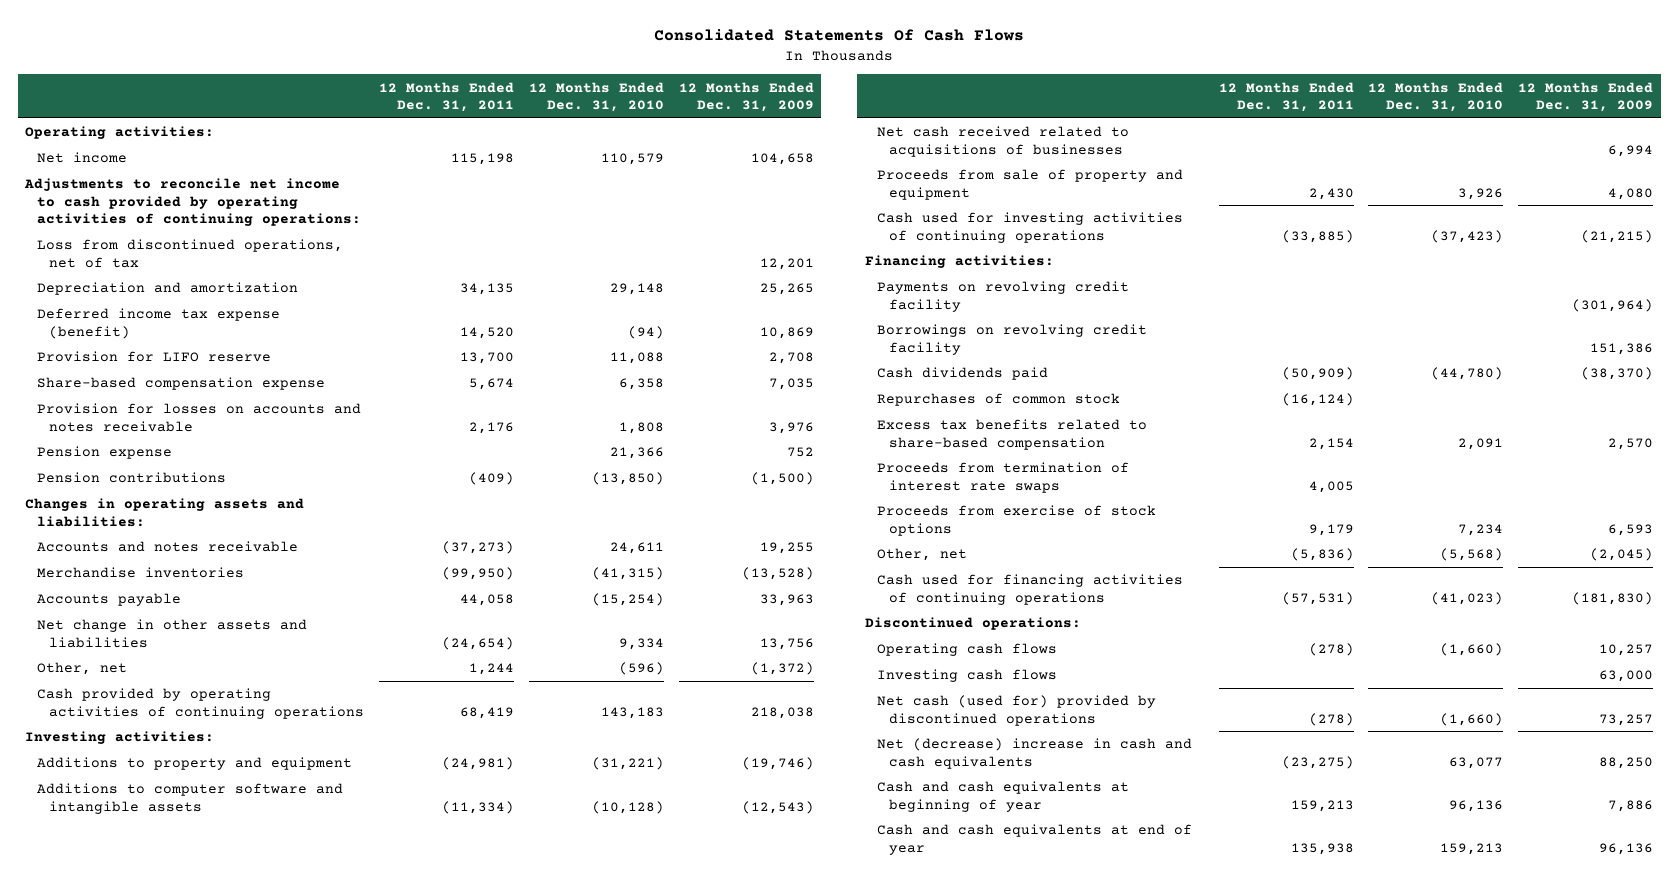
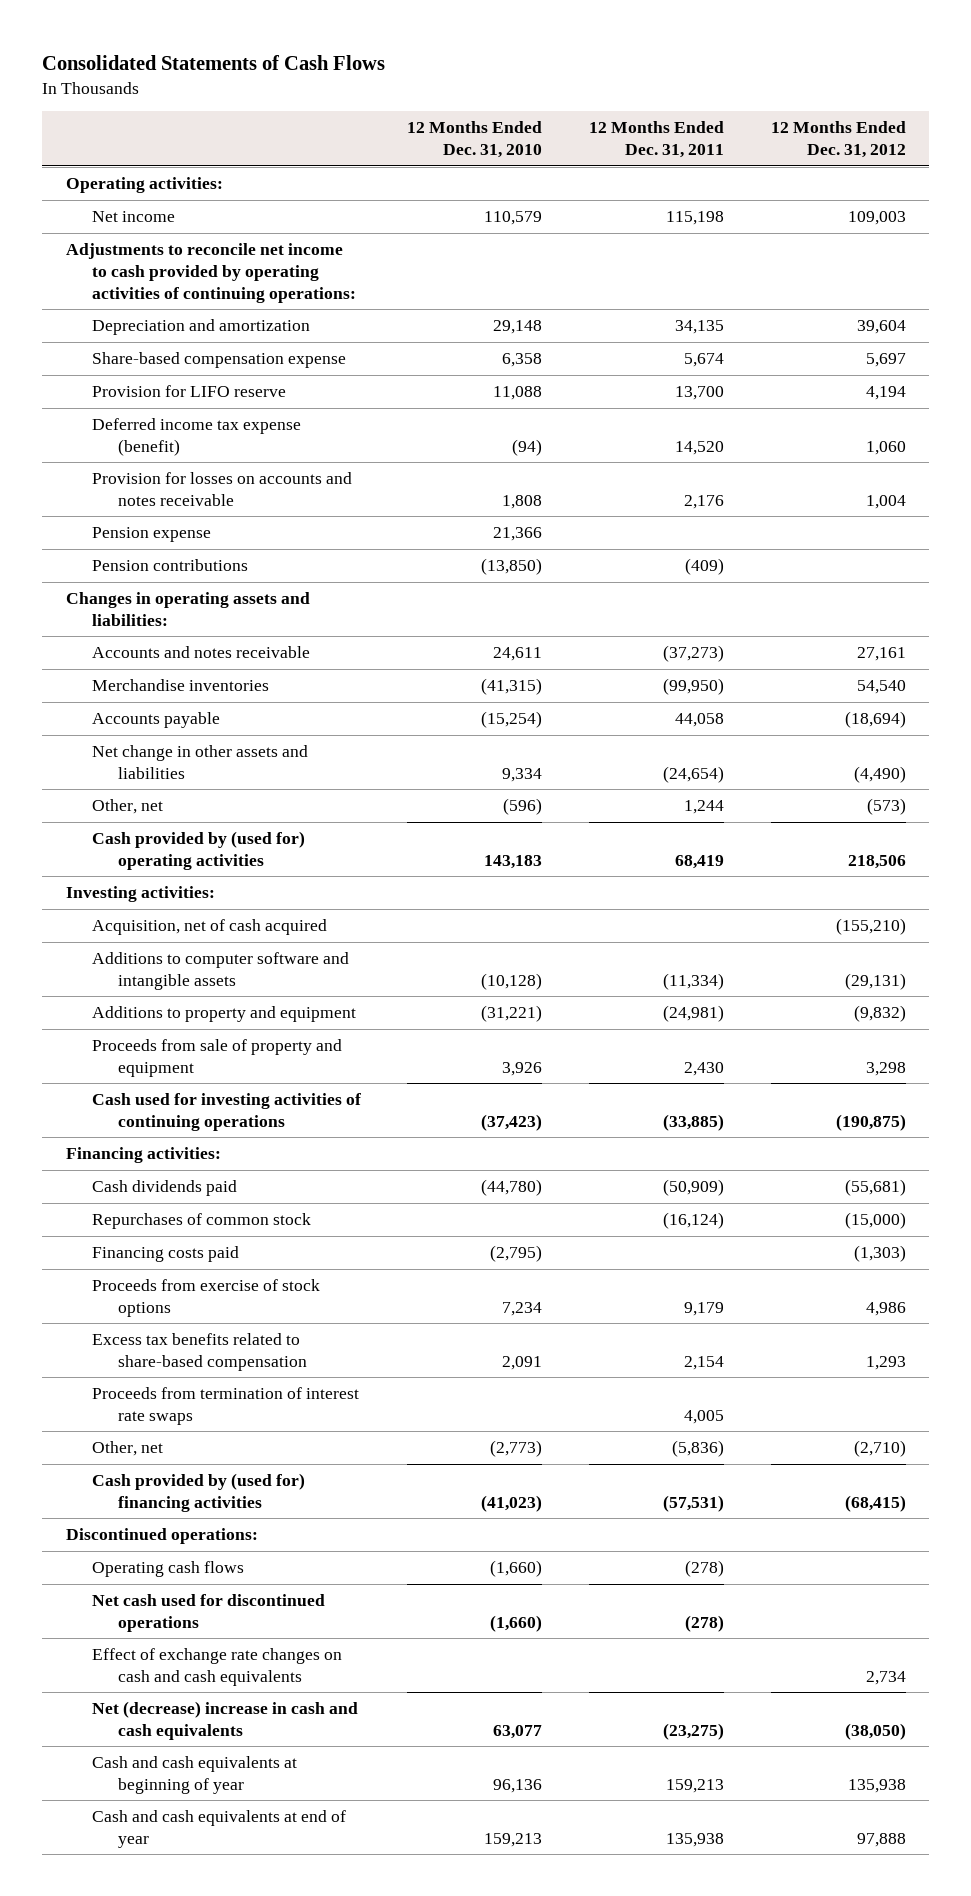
- Consolidated Statements Of Cash Flows
+ Consolidated Statements of Cash Flows
- | 12 Months Ended Dec. 31, 2011 | 12 Months Ended Dec. 31, 2010 | 12 Months Ended Dec. 31, 2009
+ | 12 Months Ended Dec. 31, 2010 | 12 Months Ended Dec. 31, 2011 | 12 Months Ended Dec. 31, 2012
- Loss from discontinued operations, net of tax | | | 12,201
moved down: Provision for LIFO reserve | 11,088 | 13,700 | 4,194
moved down: Deferred income tax expense (benefit) | (94) | 14,520 | 1,060
- Cash provided by operating activities of continuing operations | 68,419 | 143,183 | 218,038
+ Cash provided by (used for) operating activities | 143,183 | 68,419 | 218,506
+ Acquisition, net of cash acquired | | | (155,210)
- Net cash received related to acquisitions of businesses | | | 6,994
moved down: Additions to property and equipment | (31,221) | (24,981) | (9,832)
- Payments on revolving credit facility | | | (301,964)
- Borrowings on revolving credit facility | | | 151,386
+ Financing costs paid | (2,795) | | (1,303)
moved up: Proceeds from exercise of stock options | 7,234 | 9,179 | 4,986
- Other, net | (5,836) | (5,568) | (2,045)
- Cash used for financing activities of continuing operations | (57,531) | (41,023) | (181,830)
+ Other, net | (2,773) | (5,836) | (2,710)
+ Cash provided by (used for) financing activities | (41,023) | (57,531) | (68,415)
- Investing cash flows | | | 63,000
- Net cash (used for) provided by discontinued operations | (278) | (1,660) | 73,257
+ Net cash used for discontinued operations | (1,660) | (278) |
+ Effect of exchange rate changes on cash and cash equivalents | | | 2,734

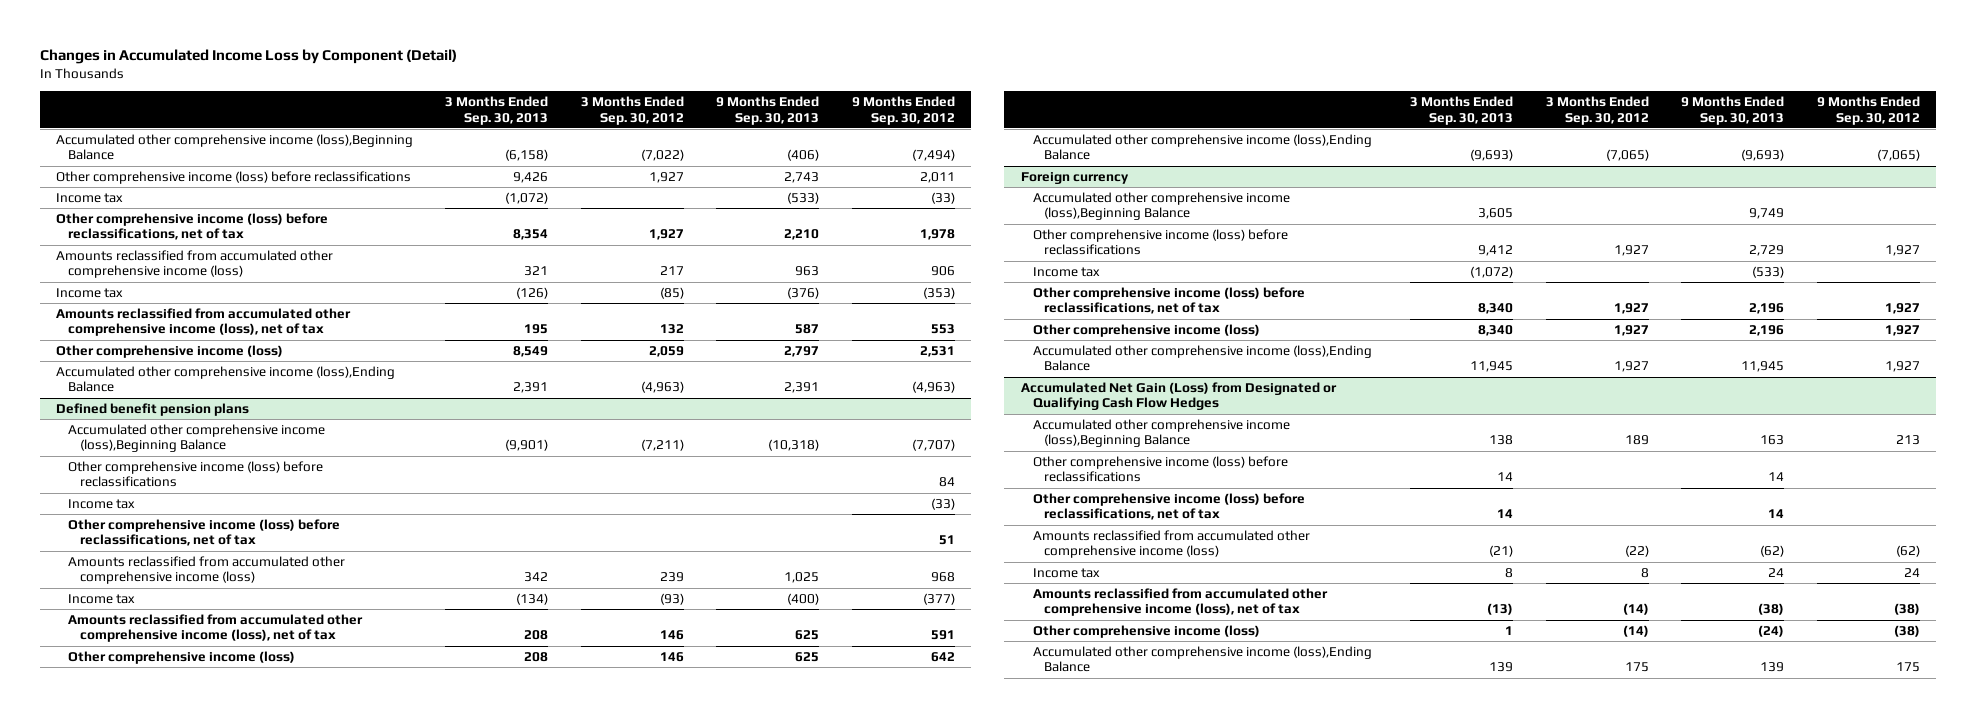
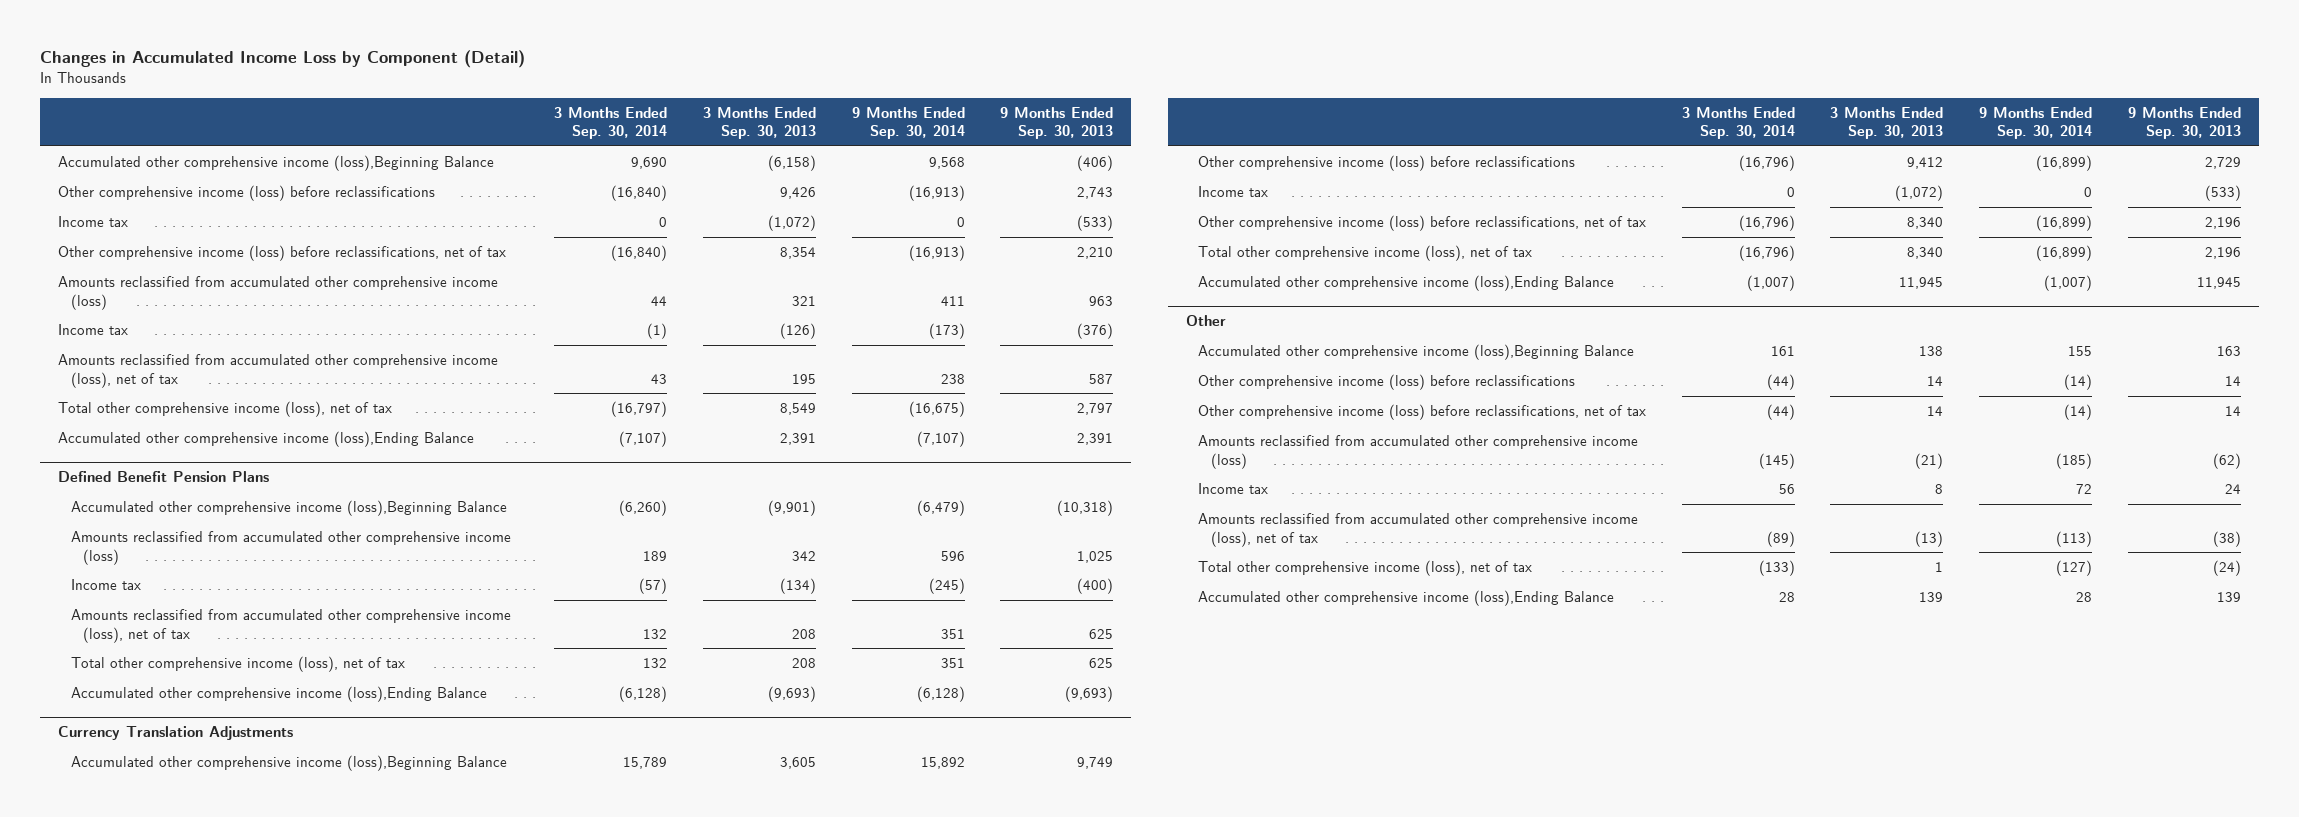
- | 3 Months Ended Sep. 30, 2013 | 3 Months Ended Sep. 30, 2012 | 9 Months Ended Sep. 30, 2013 | 9 Months Ended Sep. 30, 2012
+ | 3 Months Ended Sep. 30, 2014 | 3 Months Ended Sep. 30, 2013 | 9 Months Ended Sep. 30, 2014 | 9 Months Ended Sep. 30, 2013
- Other comprehensive income (loss) | 8,549 | 2,059 | 2,797 | 2,531
+ Total other comprehensive income (loss), net of tax | (16,797) | 8,549 | (16,675) | 2,797
- Defined benefit pension plans
+ Defined Benefit Pension Plans
- Other comprehensive income (loss) before reclassifications | | | | 84
- Income tax | | | | (33)
- Other comprehensive income (loss) before reclassifications, net of tax | | | | 51
- Other comprehensive income (loss) | 208 | 146 | 625 | 642
+ Total other comprehensive income (loss), net of tax | 132 | 208 | 351 | 625
- Foreign currency
+ Currency Translation Adjustments
- Other comprehensive income (loss) | 8,340 | 1,927 | 2,196 | 1,927
+ Total other comprehensive income (loss), net of tax | (16,796) | 8,340 | (16,899) | 2,196
- Accumulated Net Gain (Loss) from Designated or Qualifying Cash Flow Hedges
+ Other
- Other comprehensive income (loss) | 1 | (14) | (24) | (38)
+ Total other comprehensive income (loss), net of tax | (133) | 1 | (127) | (24)

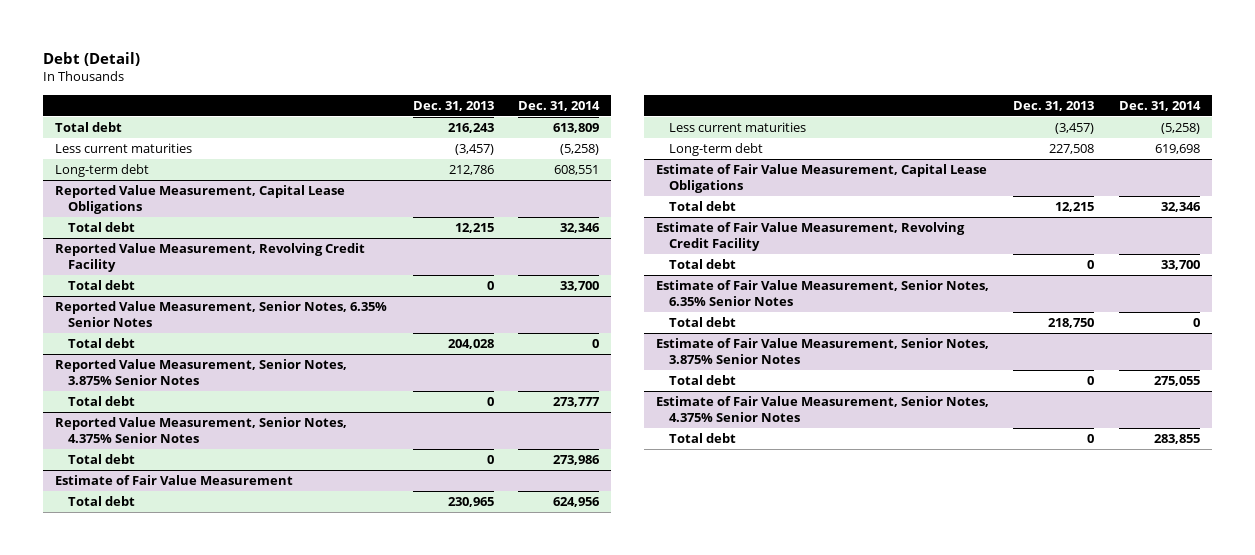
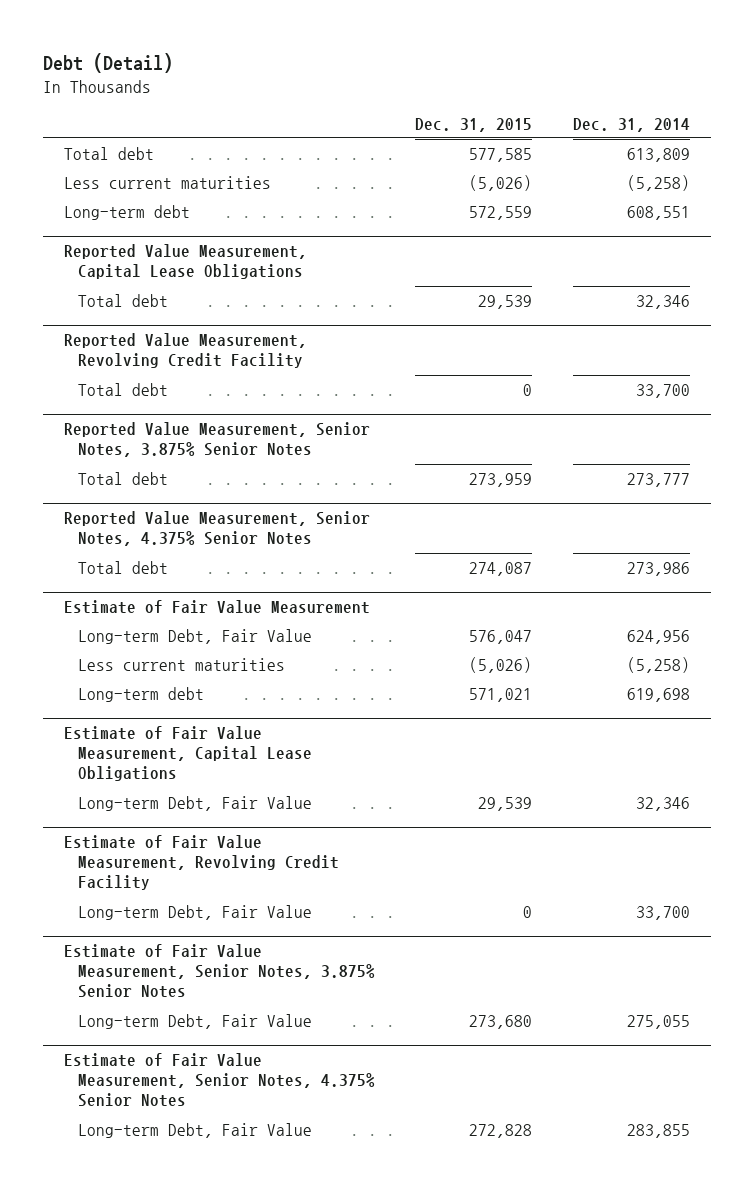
- | Dec. 31, 2013 | Dec. 31, 2014
+ | Dec. 31, 2015 | Dec. 31, 2014
- Reported Value Measurement, Senior Notes, 6.35% Senior Notes
- Total debt | 204,028 | 0
@ Estimate of Fair Value Measurement
- Total debt | 230,965 | 624,956
+ Long-term Debt, Fair Value | 576,047 | 624,956
@ Estimate of Fair Value Measurement, Capital Lease Obligations
- Total debt | 12,215 | 32,346
+ Long-term Debt, Fair Value | 29,539 | 32,346
@ Estimate of Fair Value Measurement, Revolving Credit Facility
- Total debt | 0 | 33,700
- Estimate of Fair Value Measurement, Senior Notes, 6.35% Senior Notes
- Total debt | 218,750 | 0
@ Estimate of Fair Value Measurement, Revolving Credit Facility
+ Long-term Debt, Fair Value | 0 | 33,700
@ Estimate of Fair Value Measurement, Senior Notes, 3.875% Senior Notes
- Total debt | 0 | 275,055
+ Long-term Debt, Fair Value | 273,680 | 275,055
@ Estimate of Fair Value Measurement, Senior Notes, 4.375% Senior Notes
- Total debt | 0 | 283,855
+ Long-term Debt, Fair Value | 272,828 | 283,855

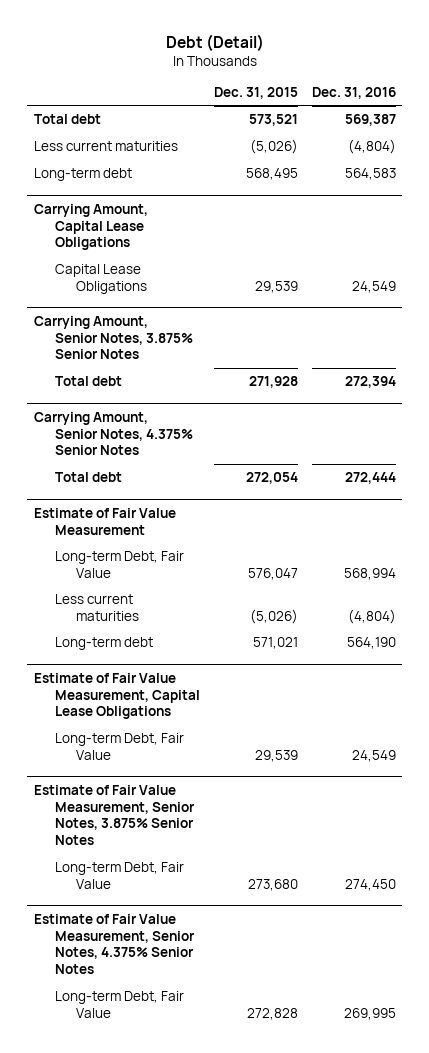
- | Dec. 31, 2015 | Dec. 31, 2014
+ | Dec. 31, 2015 | Dec. 31, 2016
- Total debt | 577,585 | 613,809
+ Total debt | 573,521 | 569,387
- Long-term debt | 572,559 | 608,551
- Reported Value Measurement, Capital Lease Obligations
- Total debt | 29,539 | 32,346
- Reported Value Measurement, Revolving Credit Facility
- Total debt | 0 | 33,700
- Reported Value Measurement, Senior Notes, 3.875% Senior Notes
- Total debt | 273,959 | 273,777
- Reported Value Measurement, Senior Notes, 4.375% Senior Notes
- Total debt | 274,087 | 273,986
+ Long-term debt | 568,495 | 564,583
+ Carrying Amount, Capital Lease Obligations
+ Capital Lease Obligations | 29,539 | 24,549
+ Carrying Amount, Senior Notes, 3.875% Senior Notes
+ Total debt | 271,928 | 272,394
+ Carrying Amount, Senior Notes, 4.375% Senior Notes
+ Total debt | 272,054 | 272,444
- Estimate of Fair Value Measurement, Revolving Credit Facility
- Long-term Debt, Fair Value | 0 | 33,700

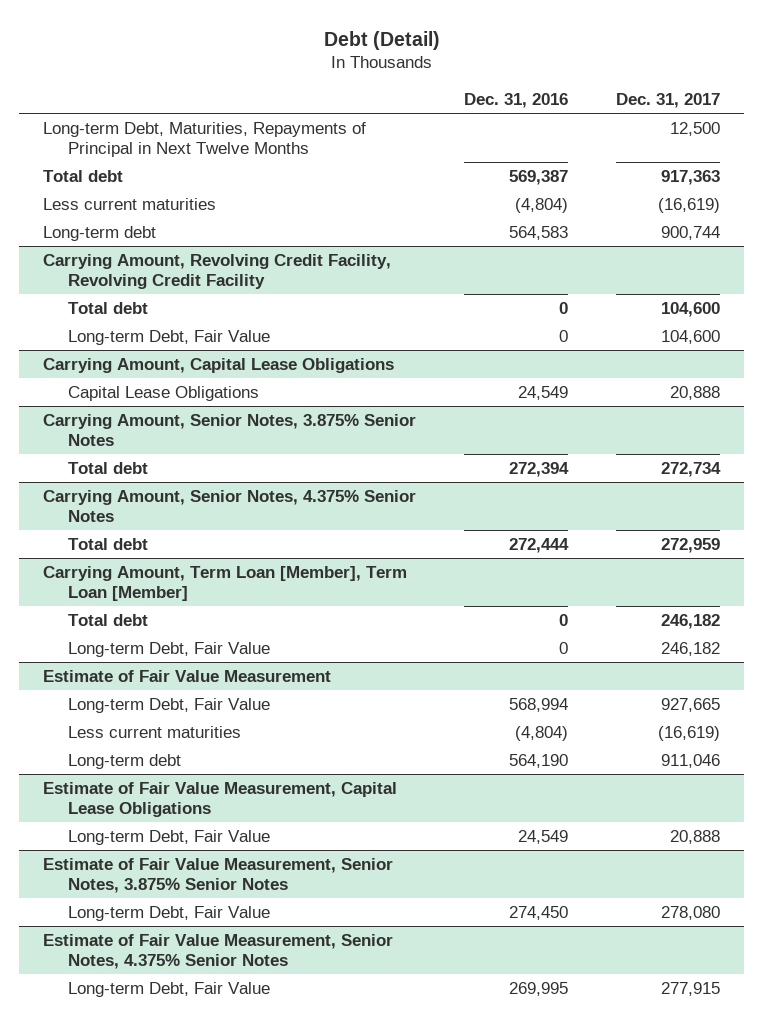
- | Dec. 31, 2015 | Dec. 31, 2016
+ | Dec. 31, 2016 | Dec. 31, 2017
+ Long-term Debt, Maturities, Repayments of Principal in Next Twelve Months | | 12,500
+ Carrying Amount, Revolving Credit Facility, Revolving Credit Facility
+ Total debt | 0 | 104,600
+ Long-term Debt, Fair Value | 0 | 104,600
+ Carrying Amount, Term Loan [Member], Term Loan [Member]
+ Total debt | 0 | 246,182
+ Long-term Debt, Fair Value | 0 | 246,182

